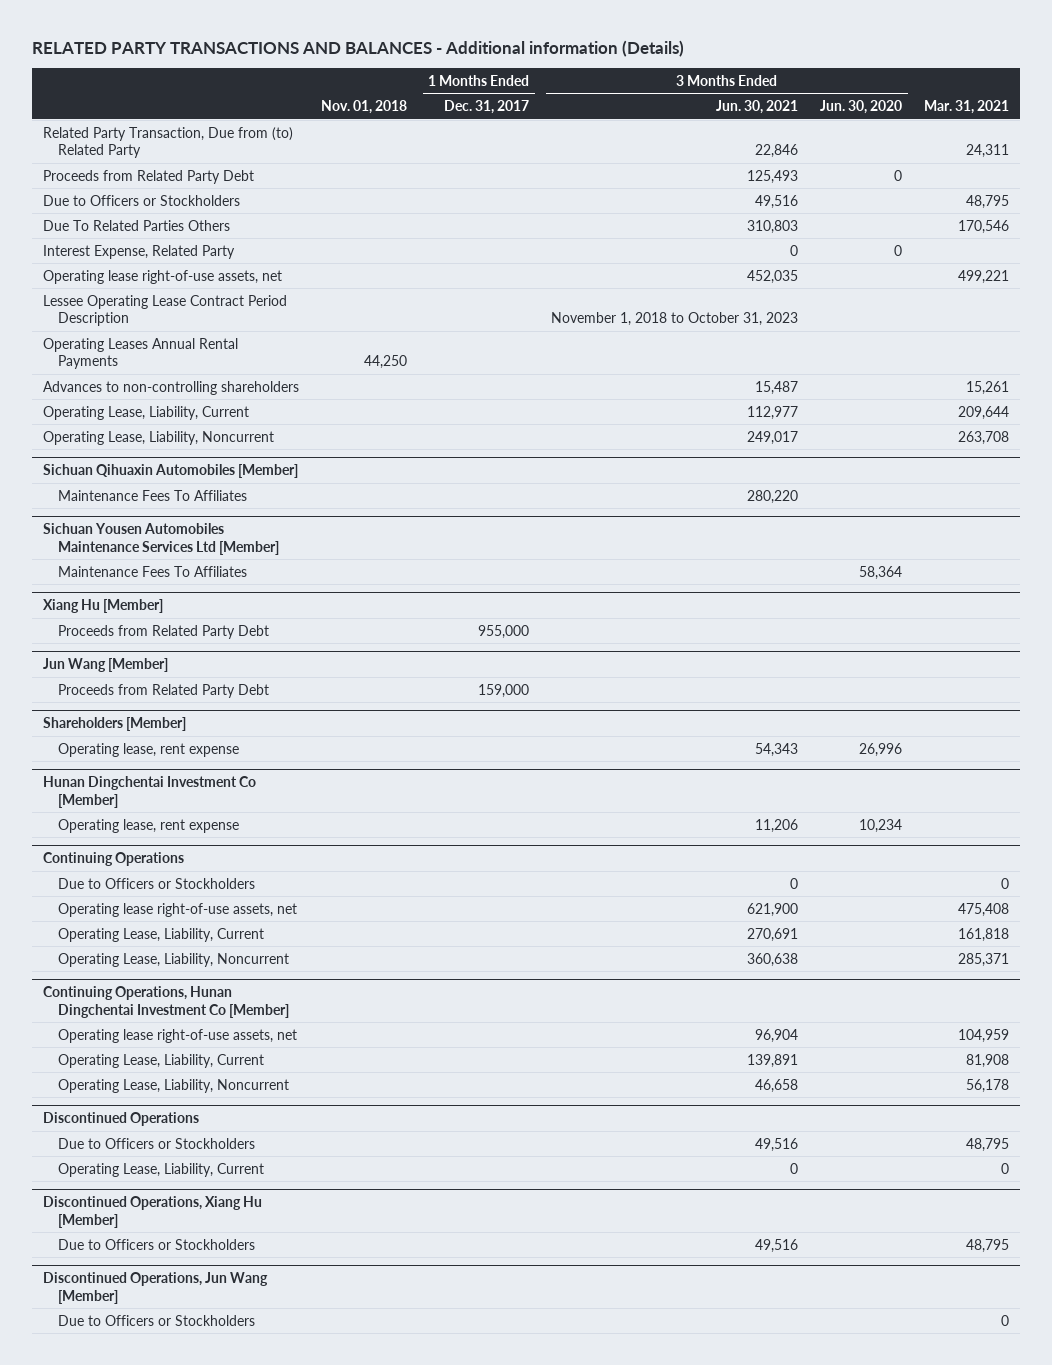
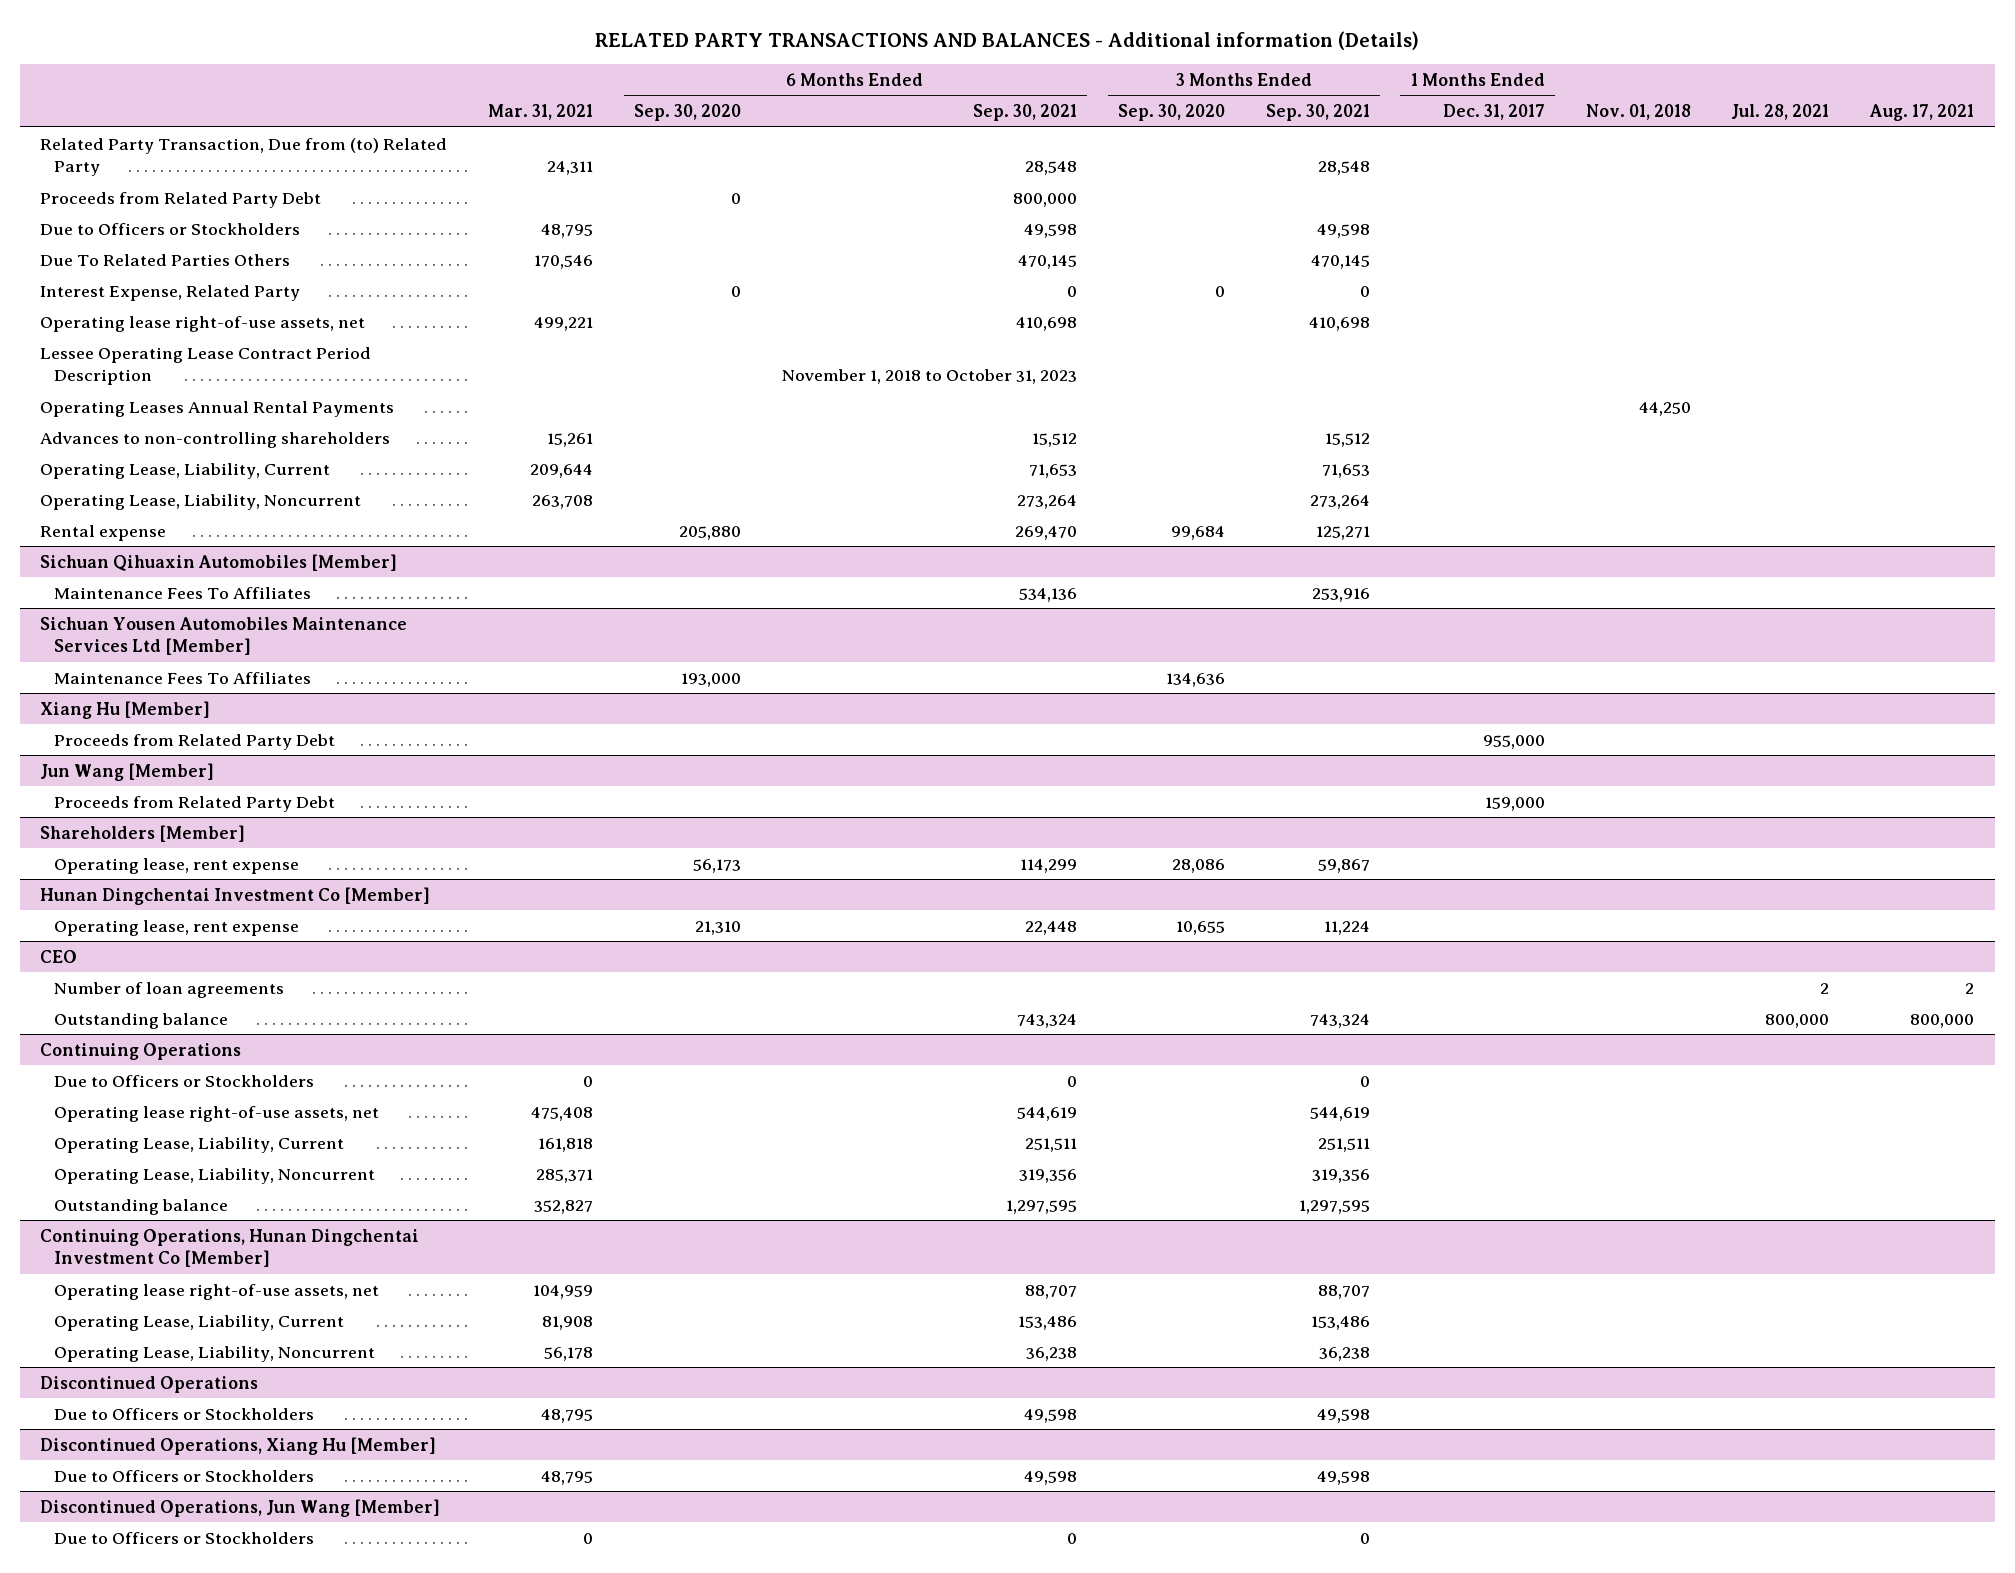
- | Nov. 01, 2018 | 1 Months Ended Dec. 31, 2017 | 3 Months Ended Jun. 30, 2021 | 3 Months Ended Jun. 30, 2020 | Mar. 31, 2021
+ | Mar. 31, 2021 | 6 Months Ended Sep. 30, 2020 | 6 Months Ended Sep. 30, 2021 | 3 Months Ended Sep. 30, 2020 | 3 Months Ended Sep. 30, 2021 | 1 Months Ended Dec. 31, 2017 | Nov. 01, 2018 | Jul. 28, 2021 | Aug. 17, 2021
+ Rental expense | | 205,880 | 269,470 | 99,684 | 125,271 | | | |
+ CEO
+ Number of loan agreements | | | | | | | | 2 | 2
+ Outstanding balance | | | 743,324 | | 743,324 | | | 800,000 | 800,000
@ Continuing Operations
+ Outstanding balance | 352,827 | | 1,297,595 | | 1,297,595 | | | |
@ Discontinued Operations
- Operating Lease, Liability, Current | | | 0 | | 0

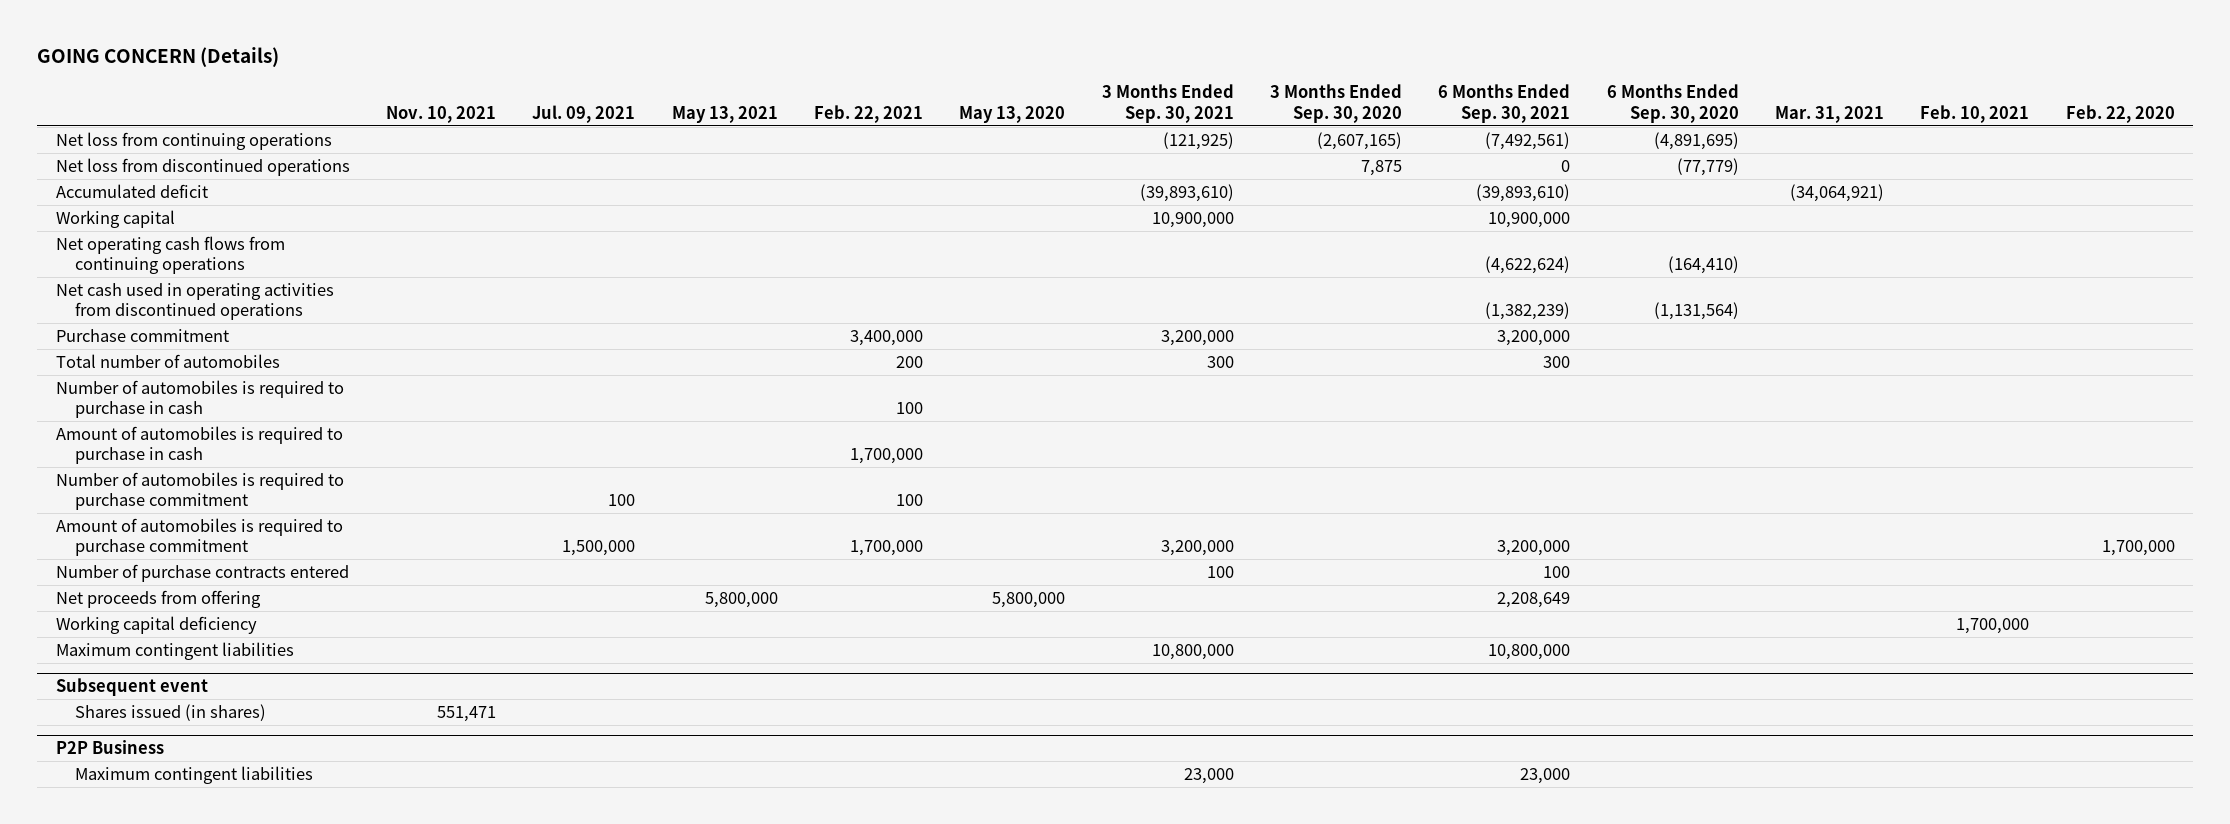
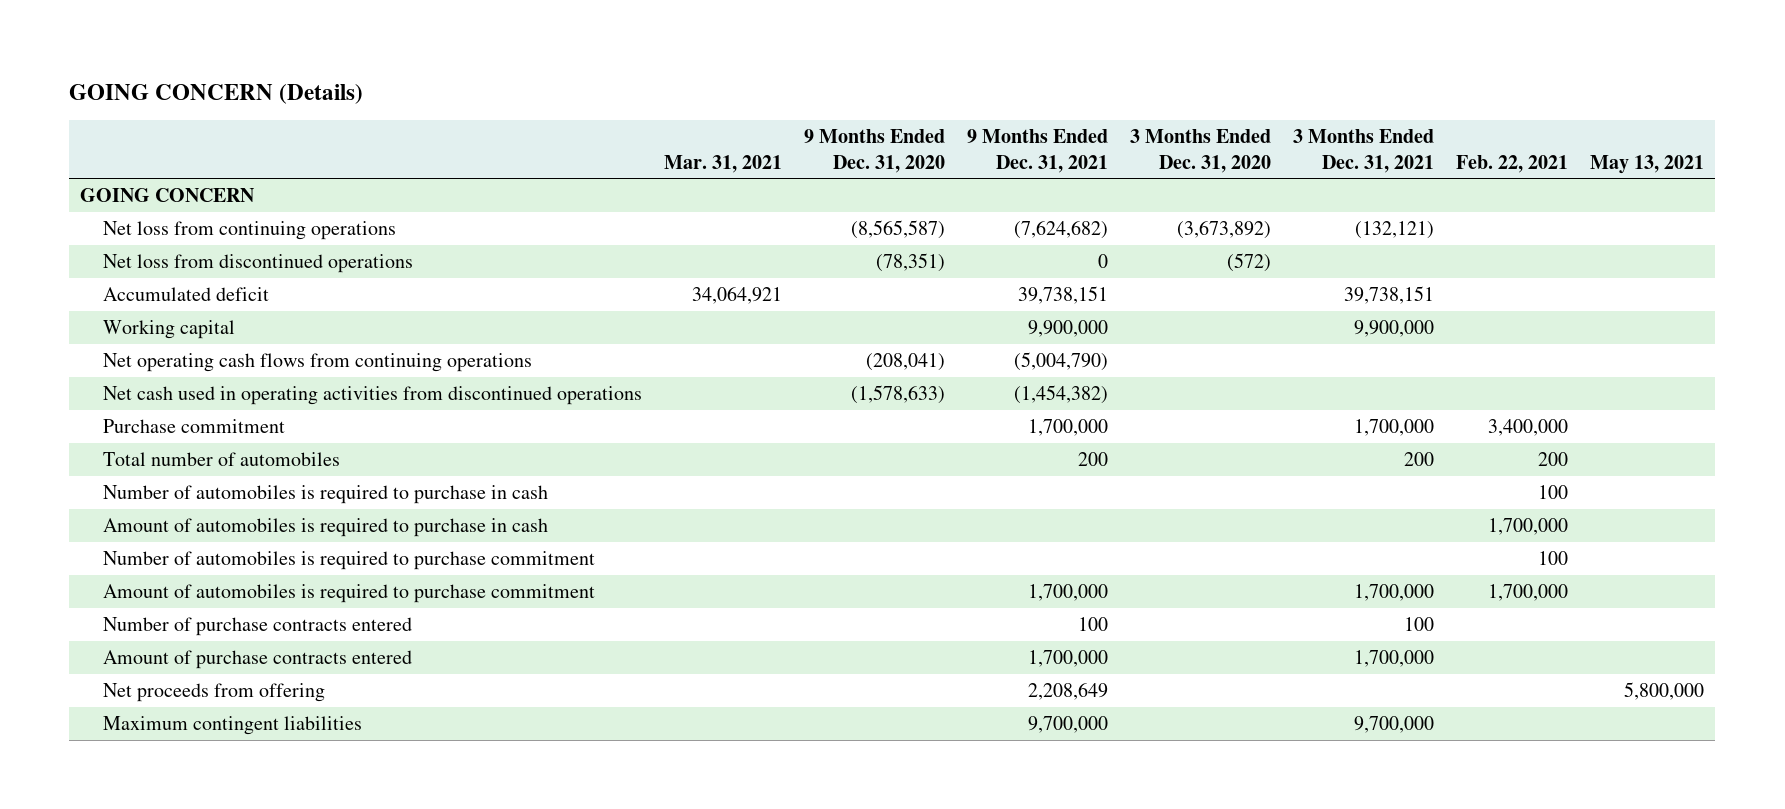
- | Nov. 10, 2021 | Jul. 09, 2021 | May 13, 2021 | Feb. 22, 2021 | May 13, 2020 | 3 Months Ended Sep. 30, 2021 | 3 Months Ended Sep. 30, 2020 | 6 Months Ended Sep. 30, 2021 | 6 Months Ended Sep. 30, 2020 | Mar. 31, 2021 | Feb. 10, 2021 | Feb. 22, 2020
+ | Mar. 31, 2021 | 9 Months Ended Dec. 31, 2020 | 9 Months Ended Dec. 31, 2021 | 3 Months Ended Dec. 31, 2020 | 3 Months Ended Dec. 31, 2021 | Feb. 22, 2021 | May 13, 2021
+ GOING CONCERN
- Accumulated deficit | | | | | | (39,893,610) | | (39,893,610) | | (34,064,921) | |
+ Accumulated deficit | 34,064,921 | | 39,738,151 | | 39,738,151 | |
+ Amount of purchase contracts entered | | | 1,700,000 | | 1,700,000 | |
- Working capital deficiency | | | | | | | | | | | 1,700,000 |
- Subsequent event
- Shares issued (in shares) | 551,471 | | | | | | | | | | |
- P2P Business
- Maximum contingent liabilities | | | | | | 23,000 | | 23,000 | | | |

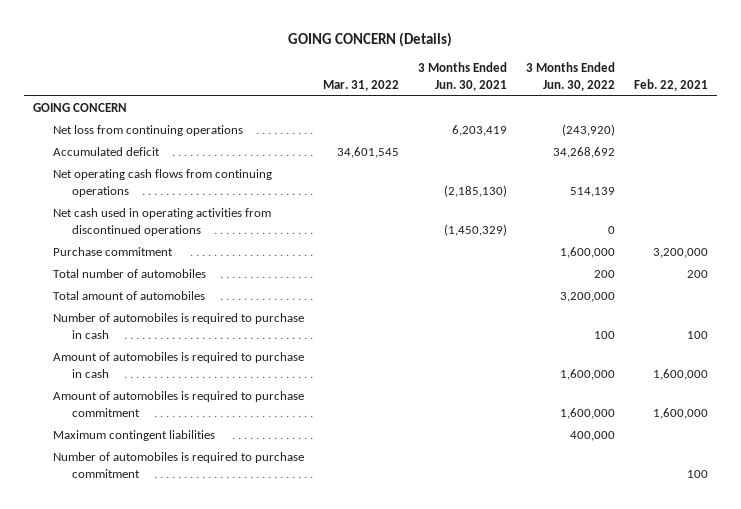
- | Mar. 31, 2021 | 9 Months Ended Dec. 31, 2020 | 9 Months Ended Dec. 31, 2021 | 3 Months Ended Dec. 31, 2020 | 3 Months Ended Dec. 31, 2021 | Feb. 22, 2021 | May 13, 2021
+ | Mar. 31, 2022 | 3 Months Ended Jun. 30, 2021 | 3 Months Ended Jun. 30, 2022 | Feb. 22, 2021
- Net loss from discontinued operations | | (78,351) | 0 | (572) | | |
- Working capital | | | 9,900,000 | | 9,900,000 | |
- Purchase commitment | | | 1,700,000 | | 1,700,000 | 3,400,000 |
+ Purchase commitment | | | 1,600,000 | 3,200,000
+ Total amount of automobiles | | | 3,200,000 |
- Amount of automobiles is required to purchase in cash | | | | | | 1,700,000 |
- Amount of automobiles is required to purchase commitment | | | 1,700,000 | | 1,700,000 | 1,700,000 |
- Number of purchase contracts entered | | | 100 | | 100 | |
- Amount of purchase contracts entered | | | 1,700,000 | | 1,700,000 | |
- Net proceeds from offering | | | 2,208,649 | | | | 5,800,000
+ Amount of automobiles is required to purchase in cash | | | 1,600,000 | 1,600,000
+ Amount of automobiles is required to purchase commitment | | | 1,600,000 | 1,600,000
moved down: Number of automobiles is required to purchase commitment | | | | 100

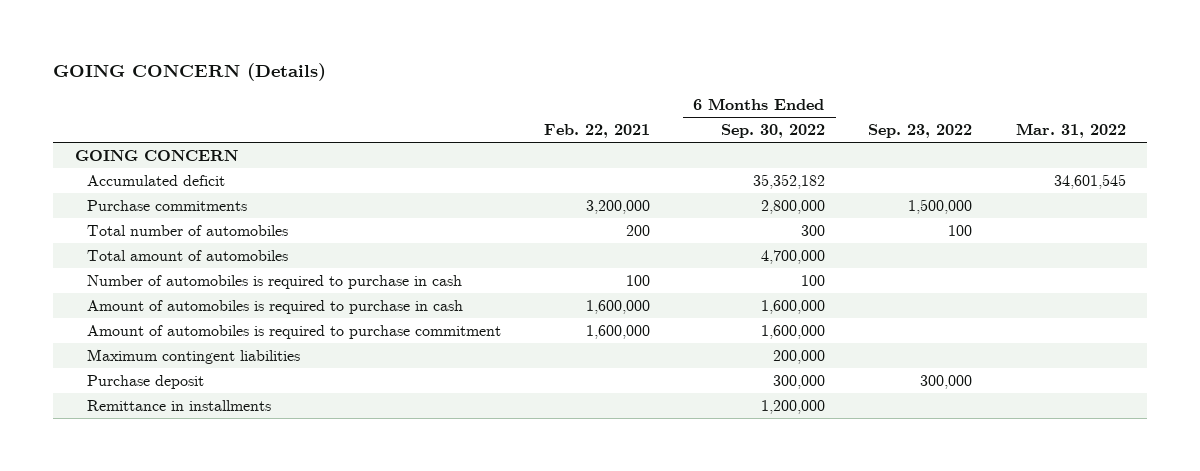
- | Mar. 31, 2022 | 3 Months Ended Jun. 30, 2021 | 3 Months Ended Jun. 30, 2022 | Feb. 22, 2021
+ | Feb. 22, 2021 | 6 Months Ended Sep. 30, 2022 | Sep. 23, 2022 | Mar. 31, 2022
- Net loss from continuing operations | | 6,203,419 | (243,920) |
- Net operating cash flows from continuing operations | | (2,185,130) | 514,139 |
- Net cash used in operating activities from discontinued operations | | (1,450,329) | 0 |
- Purchase commitment | | | 1,600,000 | 3,200,000
+ Purchase commitments | 3,200,000 | 2,800,000 | 1,500,000 |
- Number of automobiles is required to purchase commitment | | | | 100
+ Purchase deposit | | 300,000 | 300,000 |
+ Remittance in installments | | 1,200,000 | |

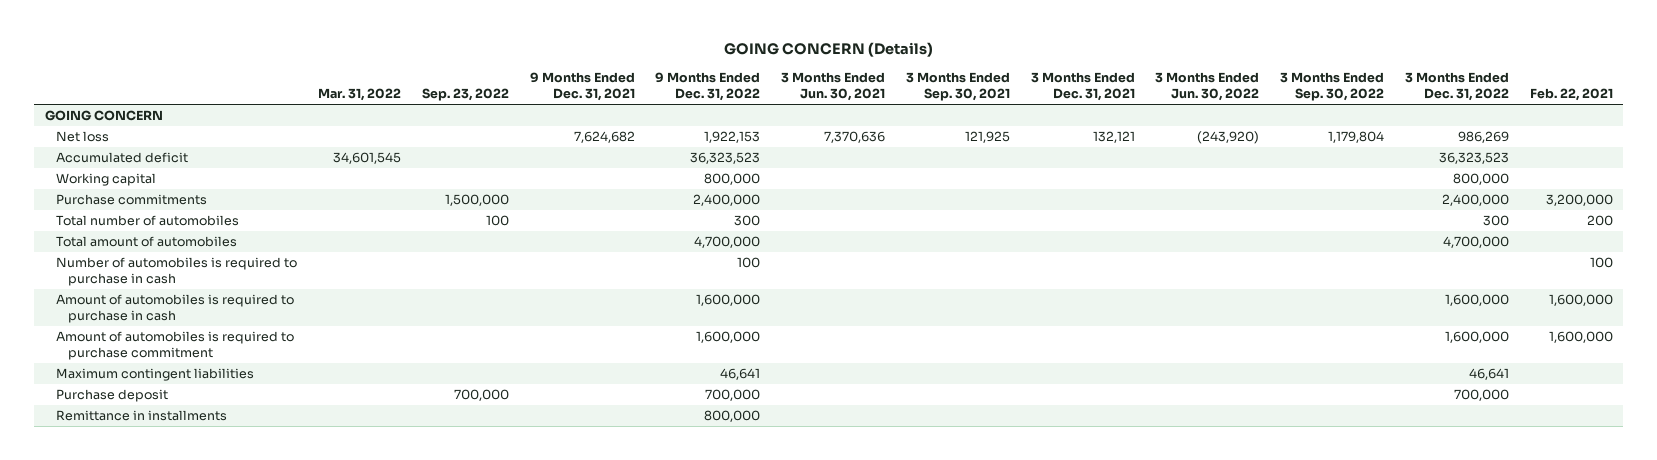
- | Feb. 22, 2021 | 6 Months Ended Sep. 30, 2022 | Sep. 23, 2022 | Mar. 31, 2022
+ | Mar. 31, 2022 | Sep. 23, 2022 | 9 Months Ended Dec. 31, 2021 | 9 Months Ended Dec. 31, 2022 | 3 Months Ended Jun. 30, 2021 | 3 Months Ended Sep. 30, 2021 | 3 Months Ended Dec. 31, 2021 | 3 Months Ended Jun. 30, 2022 | 3 Months Ended Sep. 30, 2022 | 3 Months Ended Dec. 31, 2022 | Feb. 22, 2021
+ Net loss | | | 7,624,682 | 1,922,153 | 7,370,636 | 121,925 | 132,121 | (243,920) | 1,179,804 | 986,269 |
+ Working capital | | | | 800,000 | | | | | | 800,000 |
- Purchase deposit | | 300,000 | 300,000 |
+ Purchase deposit | | 700,000 | | 700,000 | | | | | | 700,000 |

